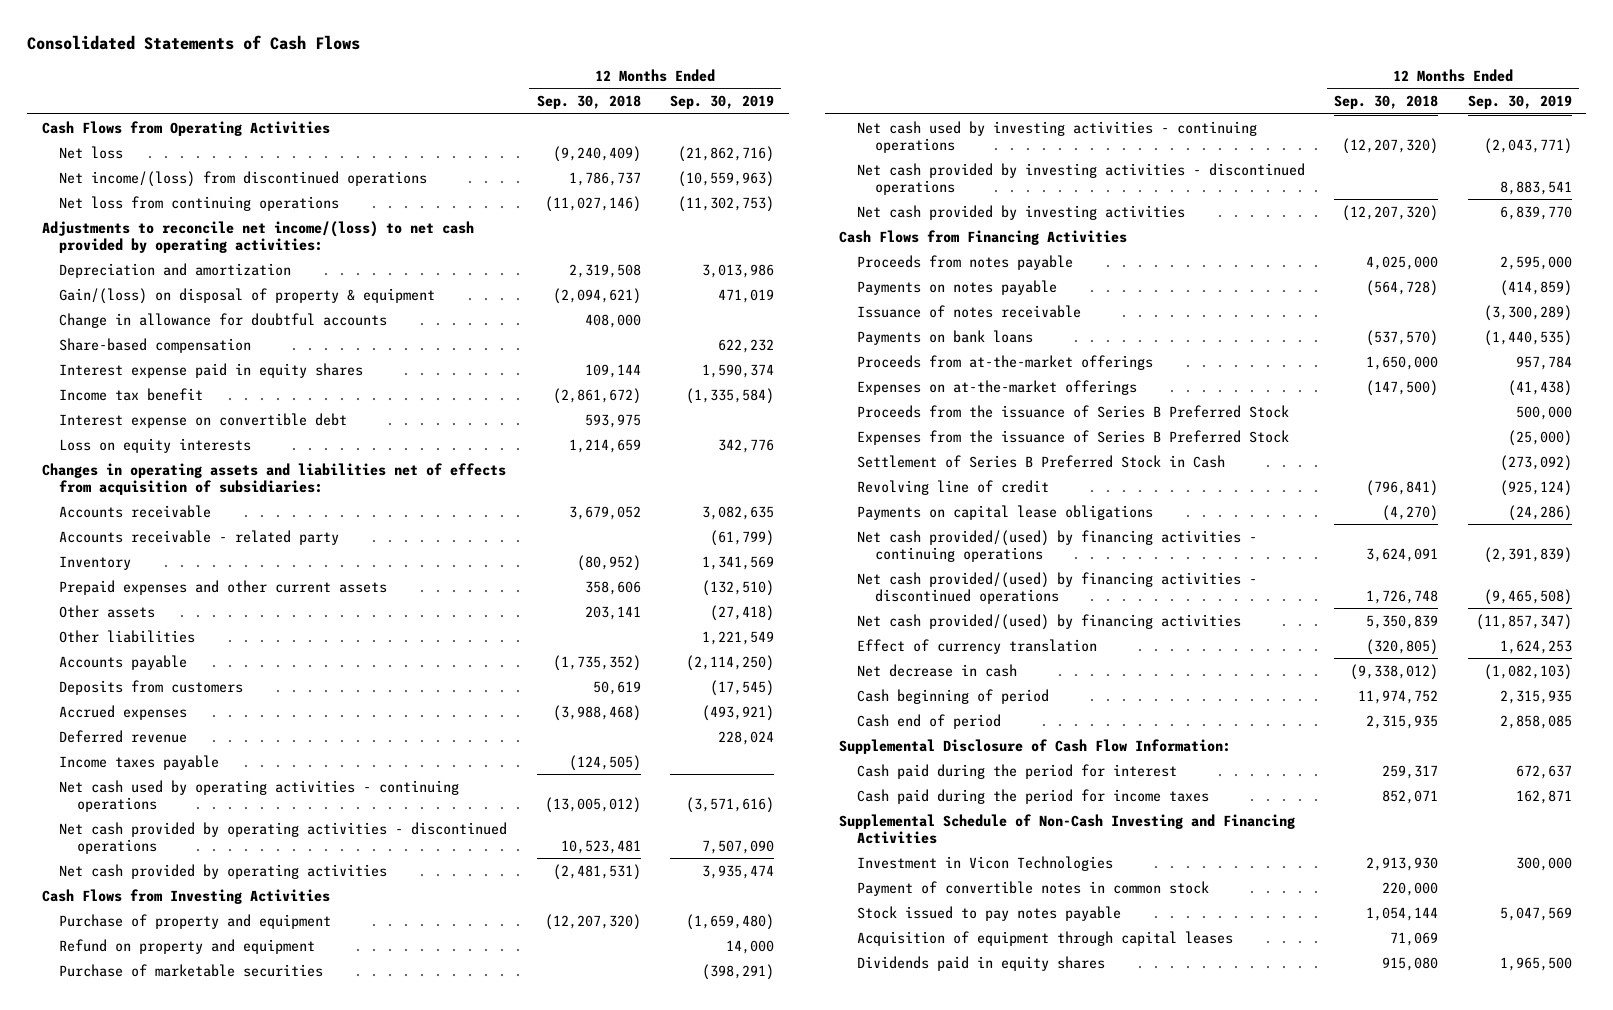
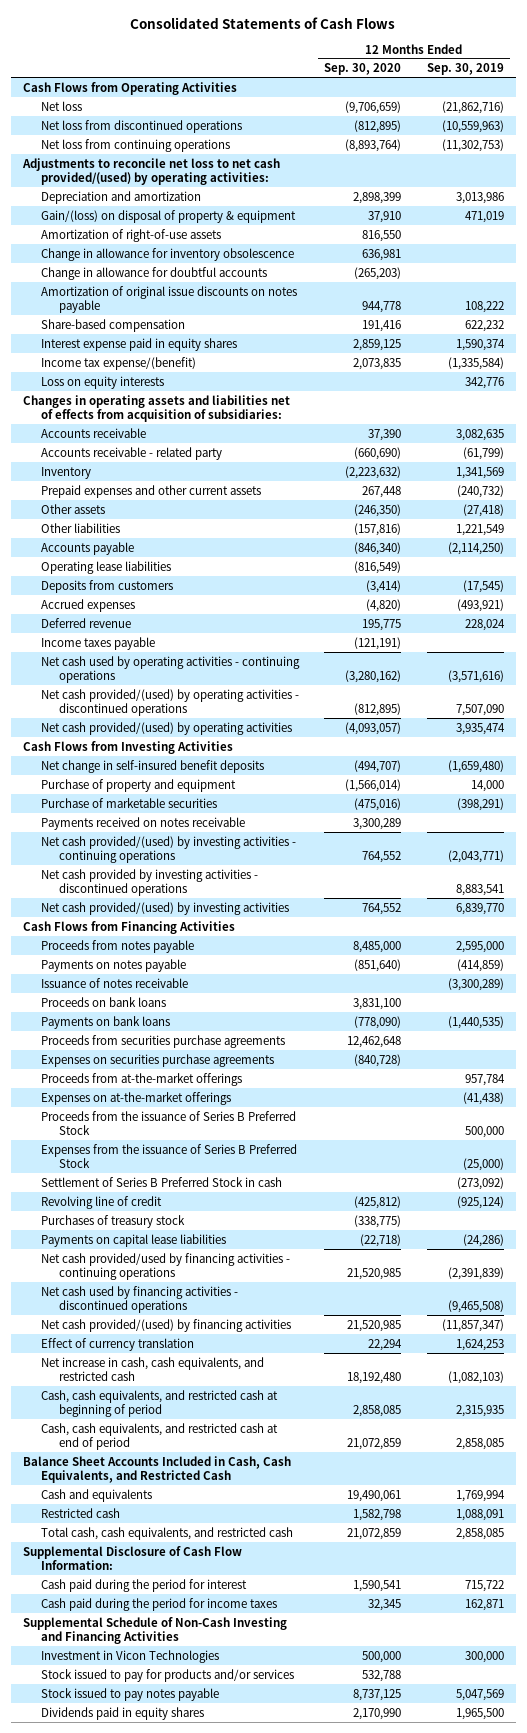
- | 12 Months Ended Sep. 30, 2018 | 12 Months Ended Sep. 30, 2019
+ | 12 Months Ended Sep. 30, 2020 | 12 Months Ended Sep. 30, 2019
- Net income/(loss) from discontinued operations | 1,786,737 | (10,559,963)
+ Net loss from discontinued operations | (812,895) | (10,559,963)
- Adjustments to reconcile net income/(loss) to net cash provided by operating activities:
+ Adjustments to reconcile net loss to net cash provided/(used) by operating activities:
+ Amortization of right-of-use assets | 816,550 |
+ Change in allowance for inventory obsolescence | 636,981 |
+ Amortization of original issue discounts on notes payable | 944,778 | 108,222
- Income tax benefit | (2,861,672) | (1,335,584)
- Interest expense on convertible debt | 593,975 |
+ Income tax expense/(benefit) | 2,073,835 | (1,335,584)
- Prepaid expenses and other current assets | 358,606 | (132,510)
+ Prepaid expenses and other current assets | 267,448 | (240,732)
+ Operating lease liabilities | (816,549) |
- Net cash provided by operating activities - discontinued operations | 10,523,481 | 7,507,090
- Net cash provided by operating activities | (2,481,531) | 3,935,474
+ Net cash provided/(used) by operating activities - discontinued operations | (812,895) | 7,507,090
+ Net cash provided/(used) by operating activities | (4,093,057) | 3,935,474
- Purchase of property and equipment | (12,207,320) | (1,659,480)
- Refund on property and equipment | | 14,000
+ Net change in self-insured benefit deposits | (494,707) | (1,659,480)
+ Purchase of property and equipment | (1,566,014) | 14,000
- Net cash used by investing activities - continuing operations | (12,207,320) | (2,043,771)
+ Payments received on notes receivable | 3,300,289 |
+ Net cash provided/(used) by investing activities - continuing operations | 764,552 | (2,043,771)
- Net cash provided by investing activities | (12,207,320) | 6,839,770
+ Net cash provided/(used) by investing activities | 764,552 | 6,839,770
+ Proceeds on bank loans | 3,831,100 |
+ Proceeds from securities purchase agreements | 12,462,648 |
+ Expenses on securities purchase agreements | (840,728) |
- Settlement of Series B Preferred Stock in Cash | | (273,092)
+ Settlement of Series B Preferred Stock in cash | | (273,092)
- Payments on capital lease obligations | (4,270) | (24,286)
- Net cash provided/(used) by financing activities - continuing operations | 3,624,091 | (2,391,839)
- Net cash provided/(used) by financing activities - discontinued operations | 1,726,748 | (9,465,508)
+ Purchases of treasury stock | (338,775) |
+ Payments on capital lease liabilities | (22,718) | (24,286)
+ Net cash provided/used by financing activities - continuing operations | 21,520,985 | (2,391,839)
+ Net cash used by financing activities - discontinued operations | | (9,465,508)
- Net decrease in cash | (9,338,012) | (1,082,103)
- Cash beginning of period | 11,974,752 | 2,315,935
- Cash end of period | 2,315,935 | 2,858,085
+ Net increase in cash, cash equivalents, and restricted cash | 18,192,480 | (1,082,103)
+ Cash, cash equivalents, and restricted cash at beginning of period | 2,858,085 | 2,315,935
+ Cash, cash equivalents, and restricted cash at end of period | 21,072,859 | 2,858,085
+ Balance Sheet Accounts Included in Cash, Cash Equivalents, and Restricted Cash
+ Cash and equivalents | 19,490,061 | 1,769,994
+ Restricted cash | 1,582,798 | 1,088,091
+ Total cash, cash equivalents, and restricted cash | 21,072,859 | 2,858,085
- Cash paid during the period for interest | 259,317 | 672,637
+ Cash paid during the period for interest | 1,590,541 | 715,722
- Payment of convertible notes in common stock | 220,000 |
+ Stock issued to pay for products and/or services | 532,788 |
- Acquisition of equipment through capital leases | 71,069 |

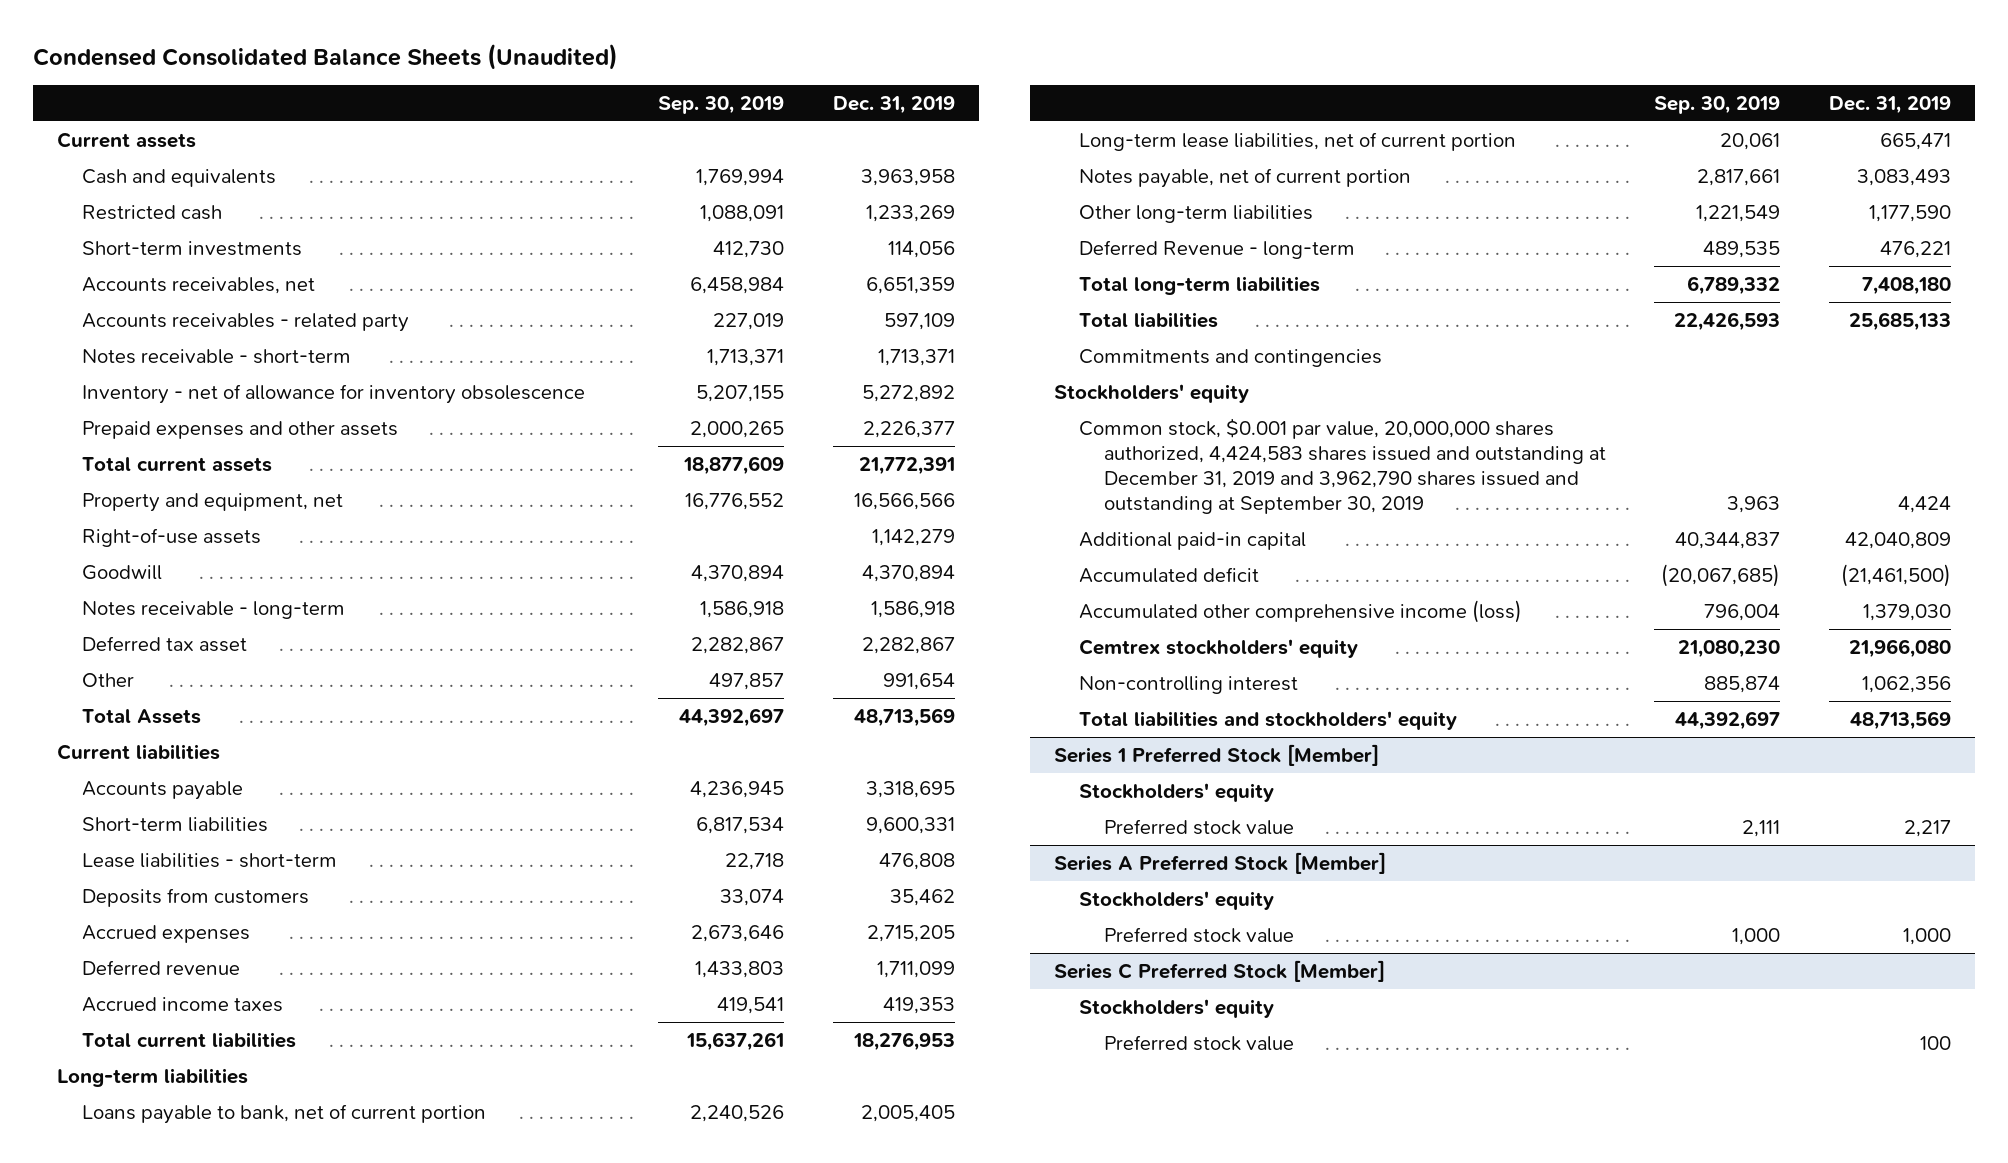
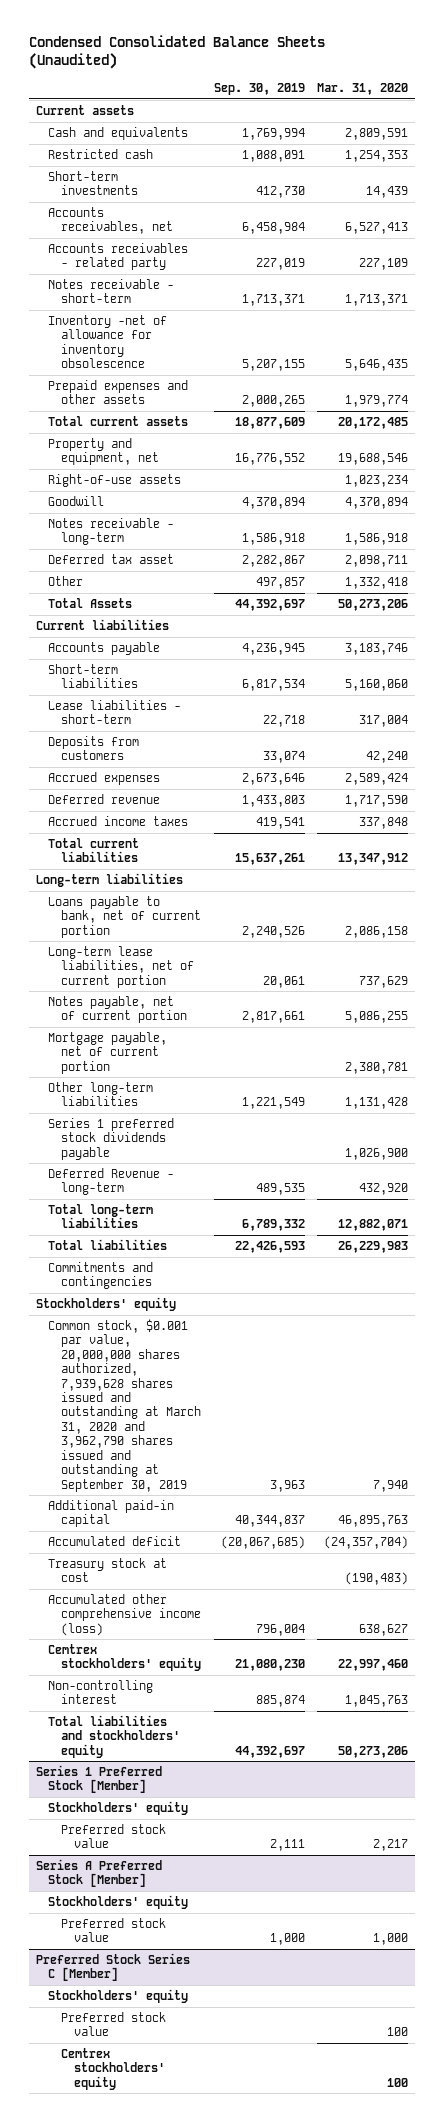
- | Sep. 30, 2019 | Dec. 31, 2019
+ | Sep. 30, 2019 | Mar. 31, 2020
- Inventory - net of allowance for inventory obsolescence | 5,207,155 | 5,272,892
+ Inventory -net of allowance for inventory obsolescence | 5,207,155 | 5,646,435
+ Mortgage payable, net of current portion | | 2,380,781
+ Series 1 preferred stock dividends payable | | 1,026,900
- Common stock, $0.001 par value, 20,000,000 shares authorized, 4,424,583 shares issued and outstanding at December 31, 2019 and 3,962,790 shares issued and outstanding at September 30, 2019 | 3,963 | 4,424
+ Common stock, $0.001 par value, 20,000,000 shares authorized, 7,939,628 shares issued and outstanding at March 31, 2020 and 3,962,790 shares issued and outstanding at September 30, 2019 | 3,963 | 7,940
+ Treasury stock at cost | | (190,483)
- Series C Preferred Stock [Member]
+ Preferred Stock Series C [Member]
+ Cemtrex stockholders' equity | | 100

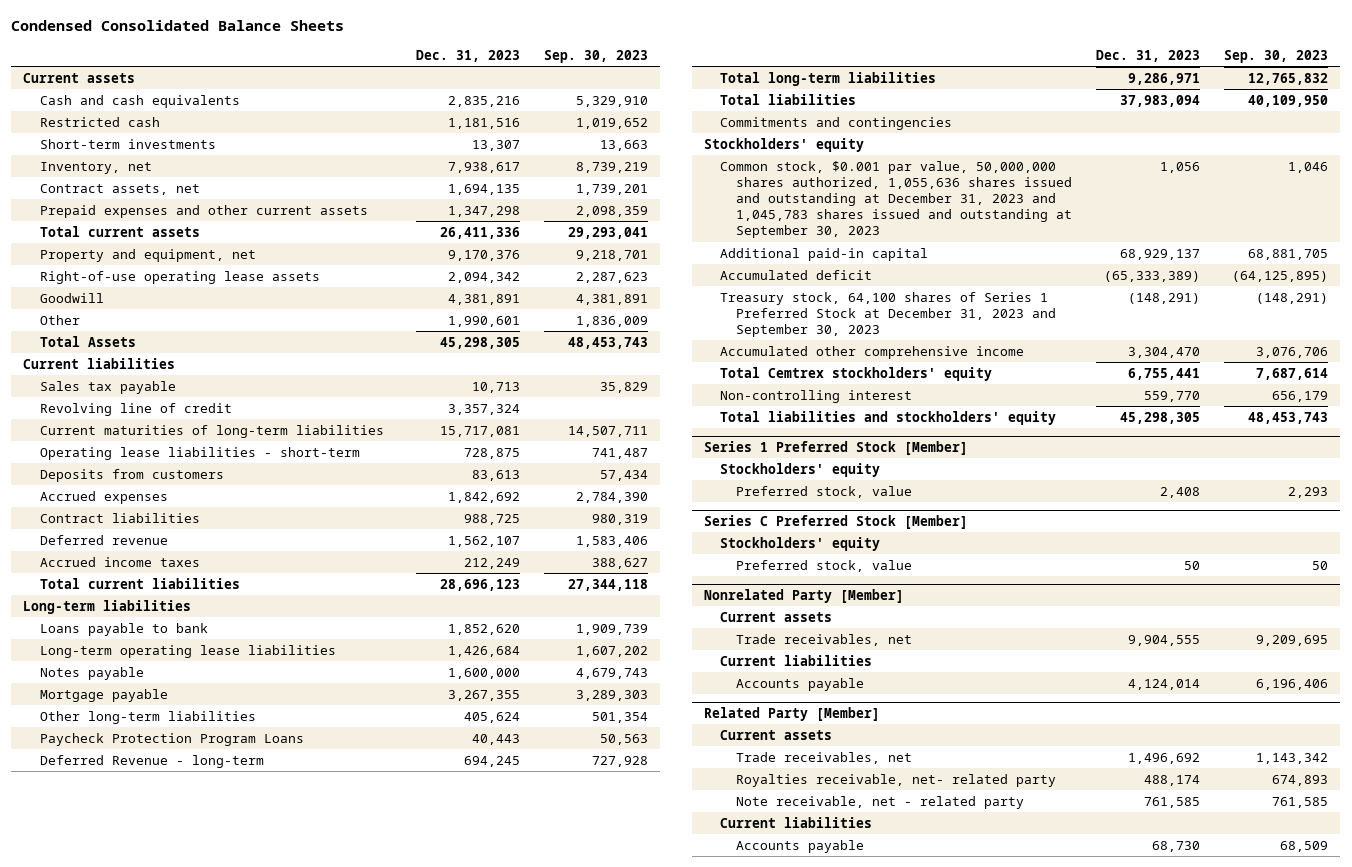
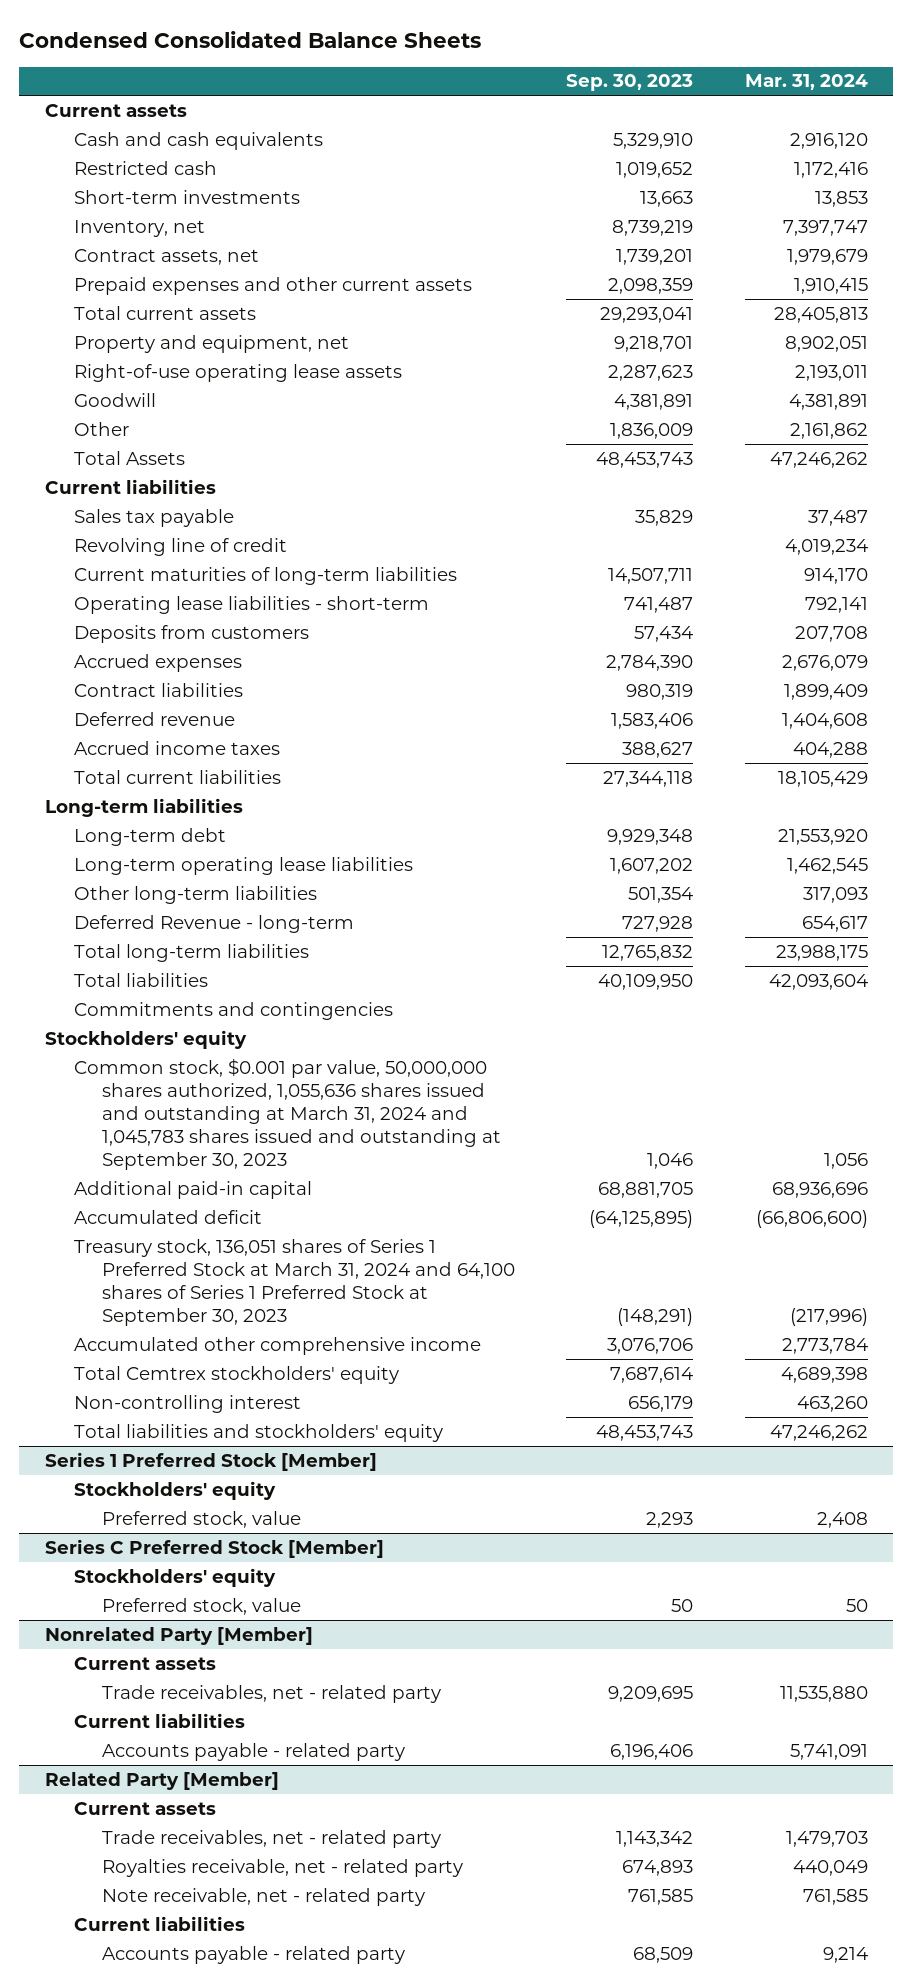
- | Dec. 31, 2023 | Sep. 30, 2023
+ | Sep. 30, 2023 | Mar. 31, 2024
- Loans payable to bank | 1,852,620 | 1,909,739
+ Long-term debt | 9,929,348 | 21,553,920
- Notes payable | 1,600,000 | 4,679,743
- Mortgage payable | 3,267,355 | 3,289,303
- Paycheck Protection Program Loans | 40,443 | 50,563
- Common stock, $0.001 par value, 50,000,000 shares authorized, 1,055,636 shares issued and outstanding at December 31, 2023 and 1,045,783 shares issued and outstanding at September 30, 2023 | 1,056 | 1,046
+ Common stock, $0.001 par value, 50,000,000 shares authorized, 1,055,636 shares issued and outstanding at March 31, 2024 and 1,045,783 shares issued and outstanding at September 30, 2023 | 1,046 | 1,056
- Treasury stock, 64,100 shares of Series 1 Preferred Stock at December 31, 2023 and September 30, 2023 | (148,291) | (148,291)
+ Treasury stock, 136,051 shares of Series 1 Preferred Stock at March 31, 2024 and 64,100 shares of Series 1 Preferred Stock at September 30, 2023 | (148,291) | (217,996)
@ Nonrelated Party [Member]
- Trade receivables, net | 9,904,555 | 9,209,695
+ Trade receivables, net - related party | 9,209,695 | 11,535,880
- Accounts payable | 4,124,014 | 6,196,406
+ Accounts payable - related party | 6,196,406 | 5,741,091
@ Related Party [Member]
- Trade receivables, net | 1,496,692 | 1,143,342
- Royalties receivable, net- related party | 488,174 | 674,893
+ Trade receivables, net - related party | 1,143,342 | 1,479,703
+ Royalties receivable, net - related party | 674,893 | 440,049
- Accounts payable | 68,730 | 68,509
+ Accounts payable - related party | 68,509 | 9,214

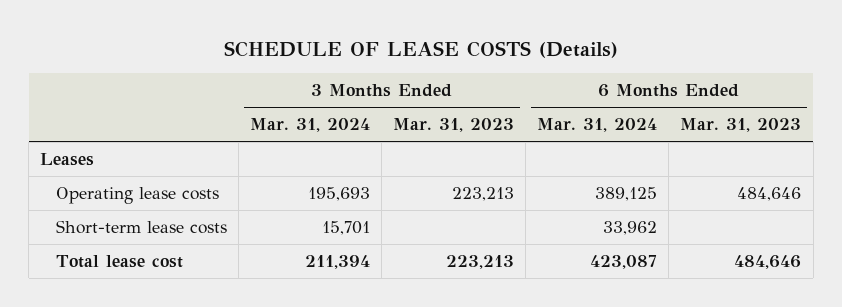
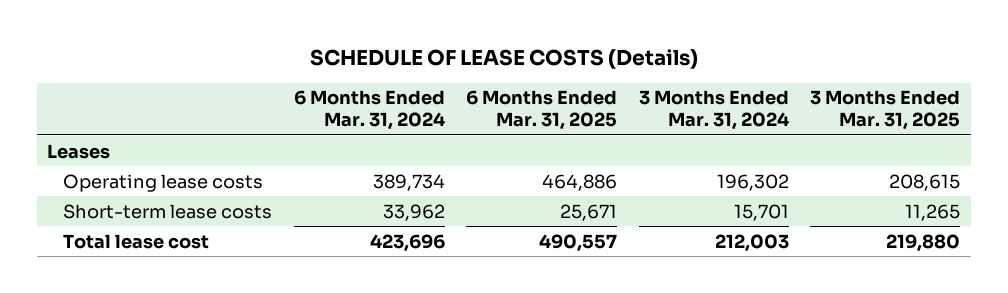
- | 3 Months Ended Mar. 31, 2024 | 3 Months Ended Mar. 31, 2023 | 6 Months Ended Mar. 31, 2024 | 6 Months Ended Mar. 31, 2023
+ | 6 Months Ended Mar. 31, 2024 | 6 Months Ended Mar. 31, 2025 | 3 Months Ended Mar. 31, 2024 | 3 Months Ended Mar. 31, 2025
- Operating lease costs | 195,693 | 223,213 | 389,125 | 484,646
+ Operating lease costs | 389,734 | 464,886 | 196,302 | 208,615
- Total lease cost | 211,394 | 223,213 | 423,087 | 484,646
+ Total lease cost | 423,696 | 490,557 | 212,003 | 219,880

